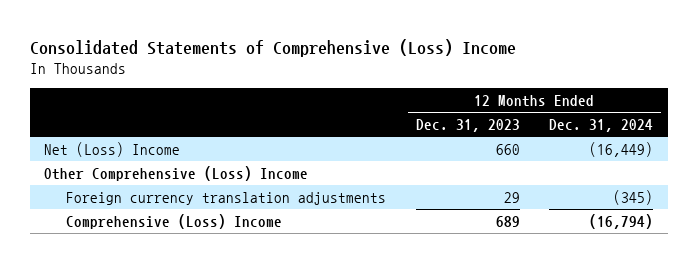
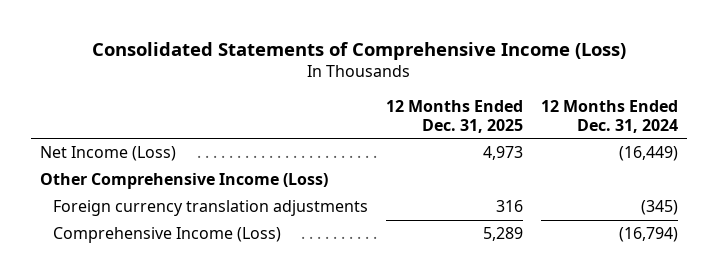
- Consolidated Statements of Comprehensive (Loss) Income
+ Consolidated Statements of Comprehensive Income (Loss)
- | 12 Months Ended Dec. 31, 2023 | 12 Months Ended Dec. 31, 2024
+ | 12 Months Ended Dec. 31, 2025 | 12 Months Ended Dec. 31, 2024
- Net (Loss) Income | 660 | (16,449)
- Other Comprehensive (Loss) Income
+ Net Income (Loss) | 4,973 | (16,449)
+ Other Comprehensive Income (Loss)
- Comprehensive (Loss) Income | 689 | (16,794)
+ Comprehensive Income (Loss) | 5,289 | (16,794)

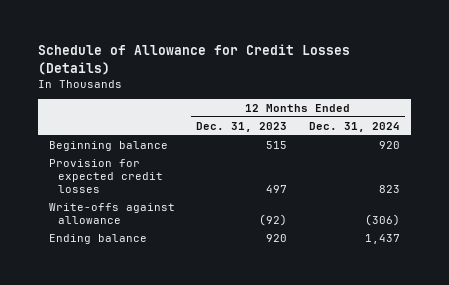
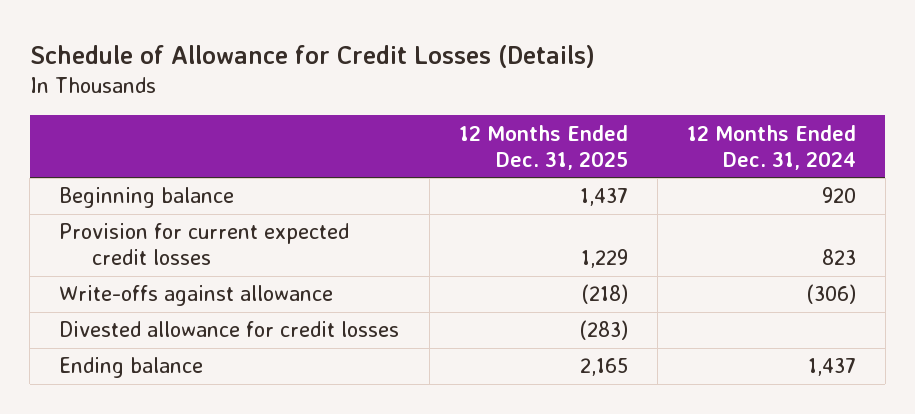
- | 12 Months Ended Dec. 31, 2023 | 12 Months Ended Dec. 31, 2024
+ | 12 Months Ended Dec. 31, 2025 | 12 Months Ended Dec. 31, 2024
- Provision for expected credit losses | 497 | 823
+ Provision for current expected credit losses | 1,229 | 823
+ Divested allowance for credit losses | (283) |

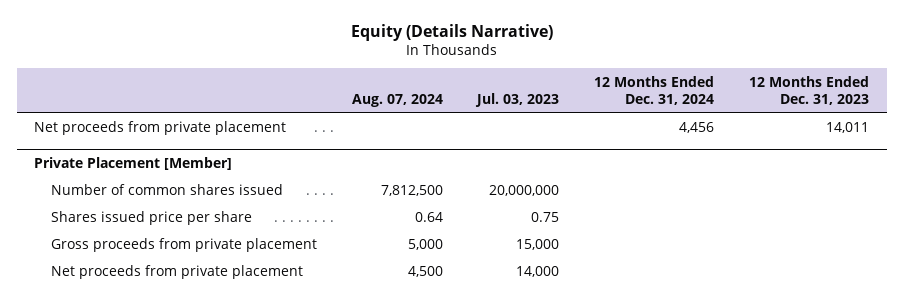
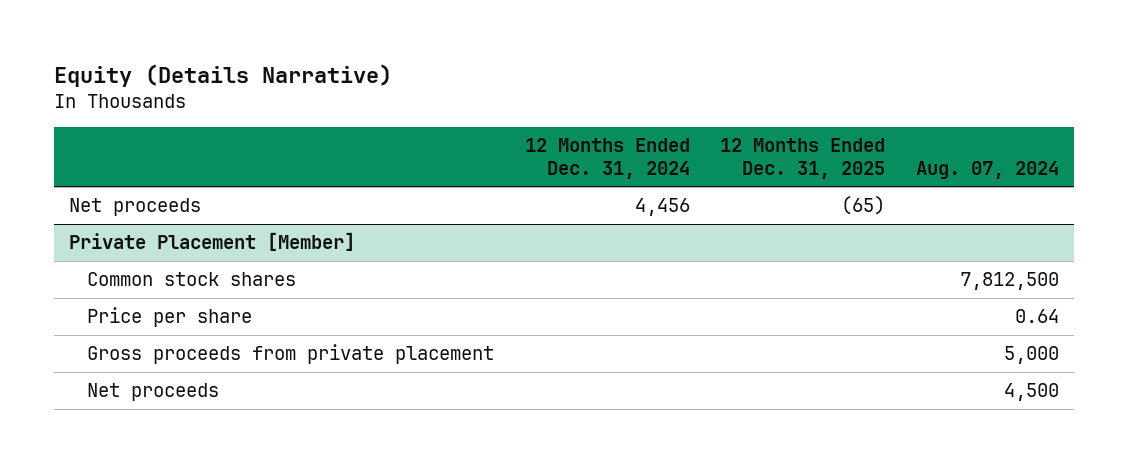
- | Aug. 07, 2024 | Jul. 03, 2023 | 12 Months Ended Dec. 31, 2024 | 12 Months Ended Dec. 31, 2023
+ | 12 Months Ended Dec. 31, 2024 | 12 Months Ended Dec. 31, 2025 | Aug. 07, 2024
- Net proceeds from private placement | | | 4,456 | 14,011
+ Net proceeds | 4,456 | (65) |
@ Private Placement [Member]
- Number of common shares issued | 7,812,500 | 20,000,000 | |
- Shares issued price per share | 0.64 | 0.75 | |
+ Common stock shares | | | 7,812,500
+ Price per share | | | 0.64
- Net proceeds from private placement | 4,500 | 14,000 | |
+ Net proceeds | | | 4,500

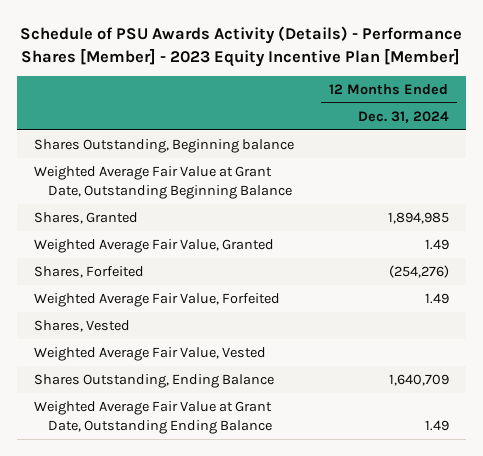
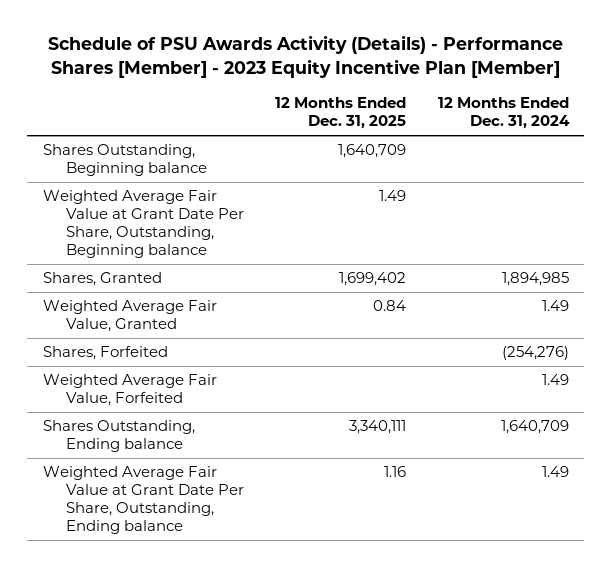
- | 12 Months Ended Dec. 31, 2024
+ | 12 Months Ended Dec. 31, 2025 | 12 Months Ended Dec. 31, 2024
- Weighted Average Fair Value at Grant Date, Outstanding Beginning Balance
+ Weighted Average Fair Value at Grant Date Per Share, Outstanding, Beginning balance | 1.49 |
- Shares, Vested
- Weighted Average Fair Value, Vested
- Shares Outstanding, Ending Balance | 1,640,709
- Weighted Average Fair Value at Grant Date, Outstanding Ending Balance | 1.49
+ Shares Outstanding, Ending balance | 3,340,111 | 1,640,709
+ Weighted Average Fair Value at Grant Date Per Share, Outstanding, Ending balance | 1.16 | 1.49

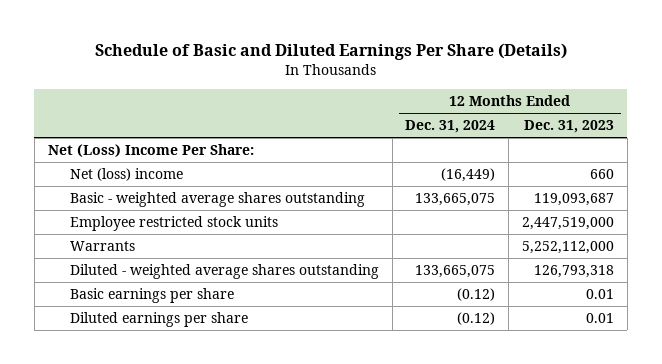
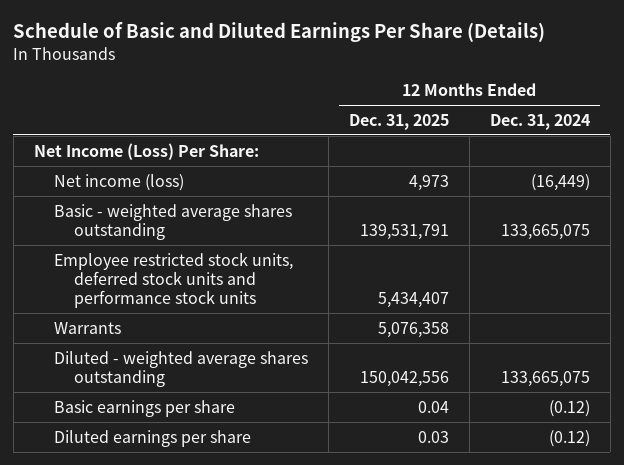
- | 12 Months Ended Dec. 31, 2024 | 12 Months Ended Dec. 31, 2023
+ | 12 Months Ended Dec. 31, 2025 | 12 Months Ended Dec. 31, 2024
- Net (Loss) Income Per Share:
- Net (loss) income | (16,449) | 660
+ Net Income (Loss) Per Share:
+ Net income (loss) | 4,973 | (16,449)
- Employee restricted stock units | | 2,447,519,000
+ Employee restricted stock units, deferred stock units and performance stock units | 5,434,407 |

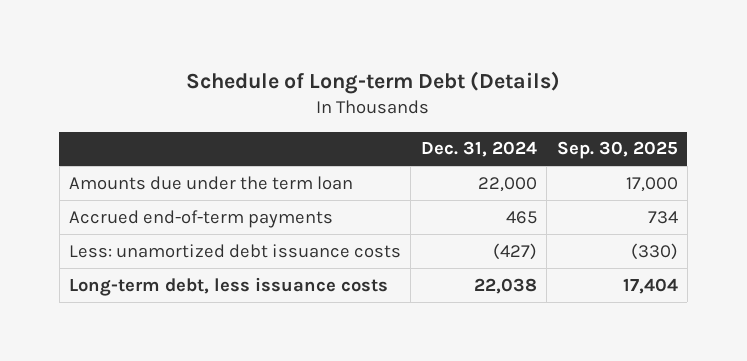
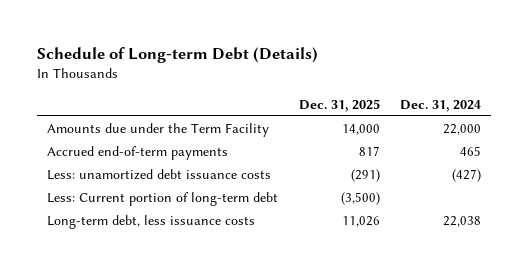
- | Dec. 31, 2024 | Sep. 30, 2025
+ | Dec. 31, 2025 | Dec. 31, 2024
- Amounts due under the term loan | 22,000 | 17,000
+ Amounts due under the Term Facility | 14,000 | 22,000
+ Less: Current portion of long-term debt | (3,500) |

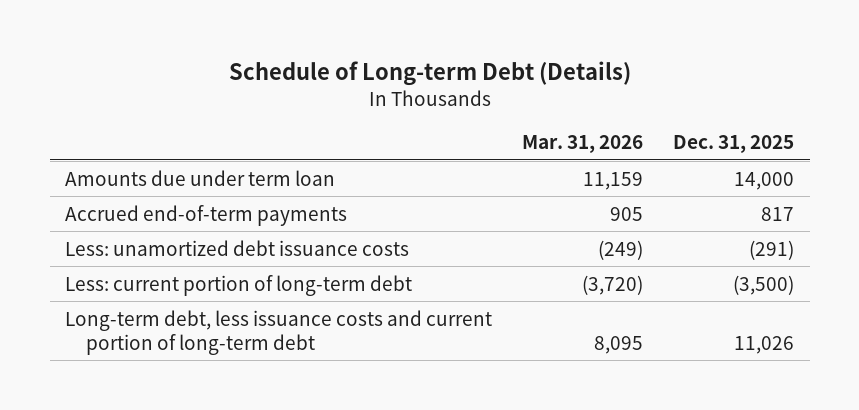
- | Dec. 31, 2025 | Dec. 31, 2024
+ | Mar. 31, 2026 | Dec. 31, 2025
- Amounts due under the Term Facility | 14,000 | 22,000
+ Amounts due under term loan | 11,159 | 14,000
- Less: Current portion of long-term debt | (3,500) |
- Long-term debt, less issuance costs | 11,026 | 22,038
+ Less: current portion of long-term debt | (3,720) | (3,500)
+ Long-term debt, less issuance costs and current portion of long-term debt | 8,095 | 11,026

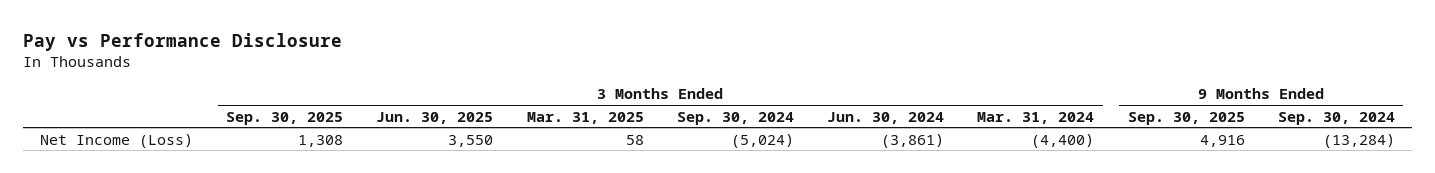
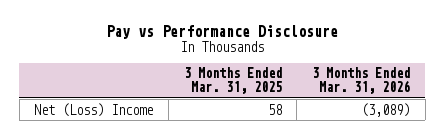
- | 3 Months Ended Sep. 30, 2025 | 3 Months Ended Jun. 30, 2025 | 3 Months Ended Mar. 31, 2025 | 3 Months Ended Sep. 30, 2024 | 3 Months Ended Jun. 30, 2024 | 3 Months Ended Mar. 31, 2024 | 9 Months Ended Sep. 30, 2025 | 9 Months Ended Sep. 30, 2024
+ | 3 Months Ended Mar. 31, 2025 | 3 Months Ended Mar. 31, 2026
- Net Income (Loss) | 1,308 | 3,550 | 58 | (5,024) | (3,861) | (4,400) | 4,916 | (13,284)
+ Net (Loss) Income | 58 | (3,089)

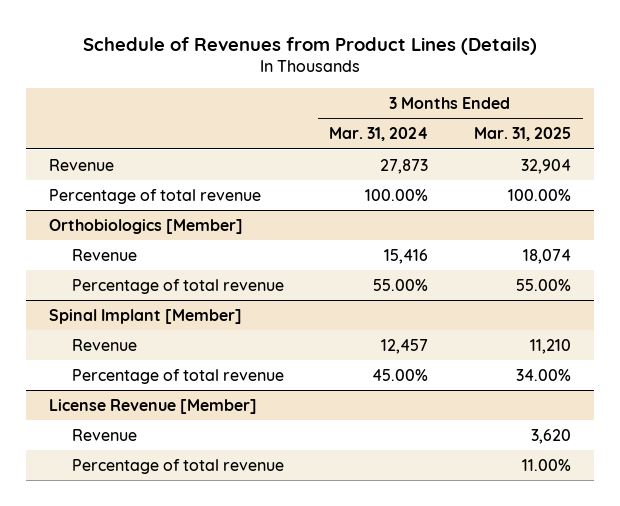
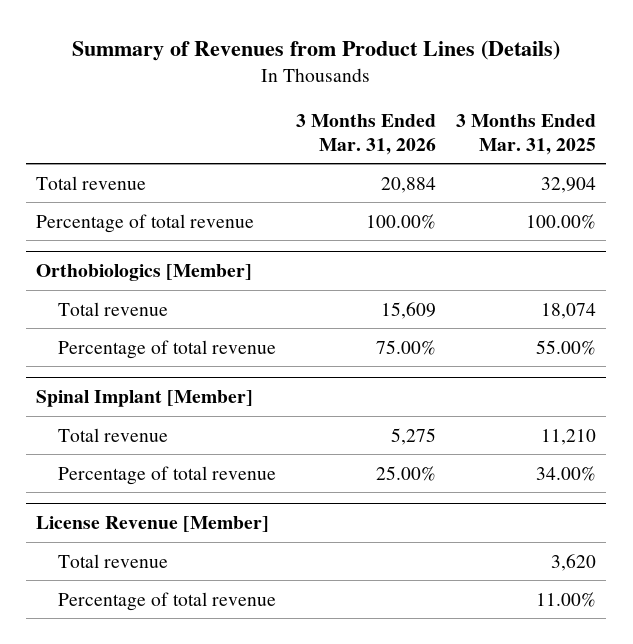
- Schedule of Revenues from Product Lines (Details)
+ Summary of Revenues from Product Lines (Details)
- | 3 Months Ended Mar. 31, 2024 | 3 Months Ended Mar. 31, 2025
+ | 3 Months Ended Mar. 31, 2026 | 3 Months Ended Mar. 31, 2025
- Revenue | 27,873 | 32,904
+ Total revenue | 20,884 | 32,904
@ Orthobiologics [Member]
- Revenue | 15,416 | 18,074
+ Total revenue | 15,609 | 18,074
@ Spinal Implant [Member]
- Revenue | 12,457 | 11,210
+ Total revenue | 5,275 | 11,210
@ License Revenue [Member]
- Revenue | | 3,620
+ Total revenue | | 3,620

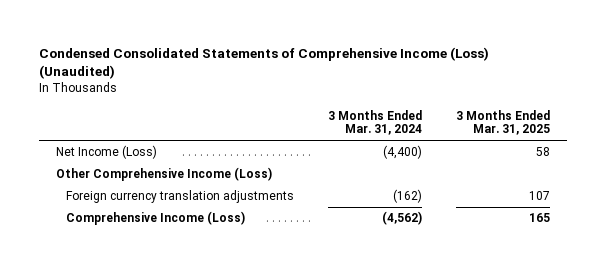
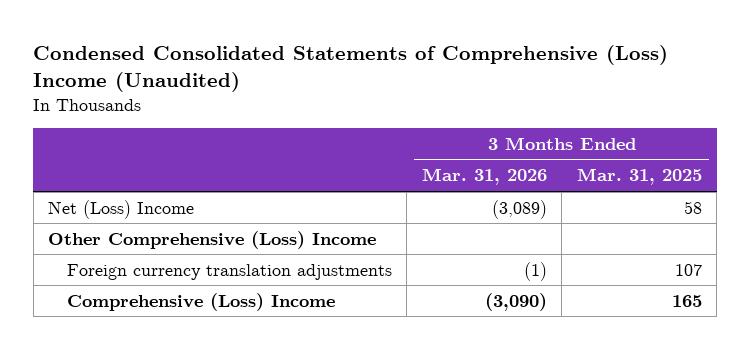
- Condensed Consolidated Statements of Comprehensive Income (Loss) (Unaudited)
+ Condensed Consolidated Statements of Comprehensive (Loss) Income (Unaudited)
- | 3 Months Ended Mar. 31, 2024 | 3 Months Ended Mar. 31, 2025
+ | 3 Months Ended Mar. 31, 2026 | 3 Months Ended Mar. 31, 2025
- Net Income (Loss) | (4,400) | 58
- Other Comprehensive Income (Loss)
+ Net (Loss) Income | (3,089) | 58
+ Other Comprehensive (Loss) Income
- Comprehensive Income (Loss) | (4,562) | 165
+ Comprehensive (Loss) Income | (3,090) | 165

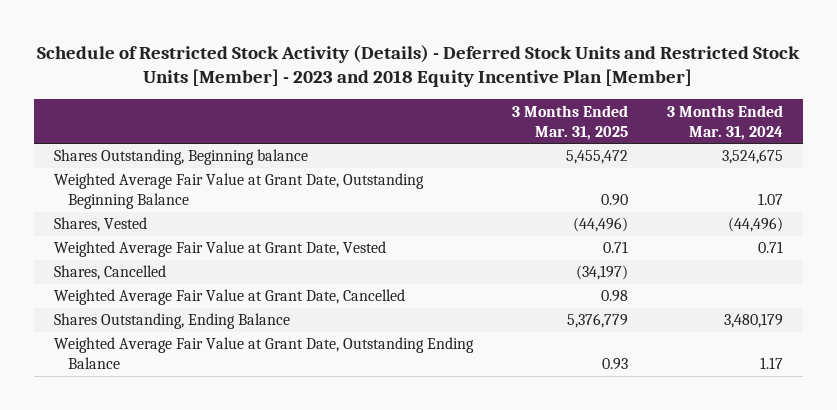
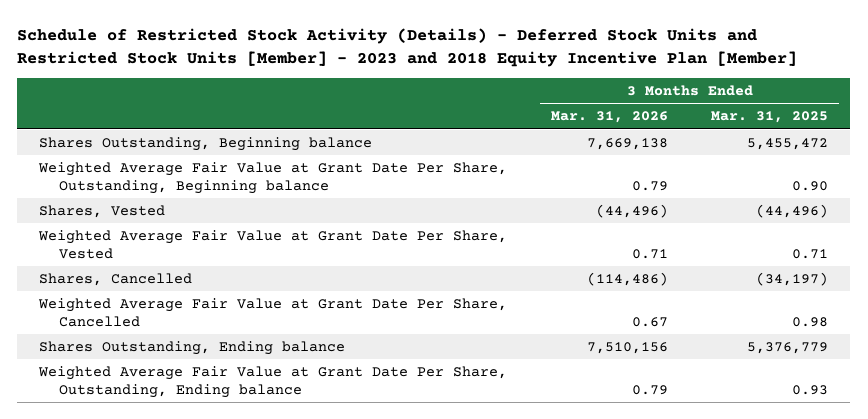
- | 3 Months Ended Mar. 31, 2025 | 3 Months Ended Mar. 31, 2024
+ | 3 Months Ended Mar. 31, 2026 | 3 Months Ended Mar. 31, 2025
- Weighted Average Fair Value at Grant Date, Outstanding Beginning Balance | 0.90 | 1.07
+ Weighted Average Fair Value at Grant Date Per Share, Outstanding, Beginning balance | 0.79 | 0.90
- Weighted Average Fair Value at Grant Date, Vested | 0.71 | 0.71
+ Weighted Average Fair Value at Grant Date Per Share, Vested | 0.71 | 0.71
- Weighted Average Fair Value at Grant Date, Cancelled | 0.98 |
- Shares Outstanding, Ending Balance | 5,376,779 | 3,480,179
- Weighted Average Fair Value at Grant Date, Outstanding Ending Balance | 0.93 | 1.17
+ Weighted Average Fair Value at Grant Date Per Share, Cancelled | 0.67 | 0.98
+ Shares Outstanding, Ending balance | 7,510,156 | 5,376,779
+ Weighted Average Fair Value at Grant Date Per Share, Outstanding, Ending balance | 0.79 | 0.93

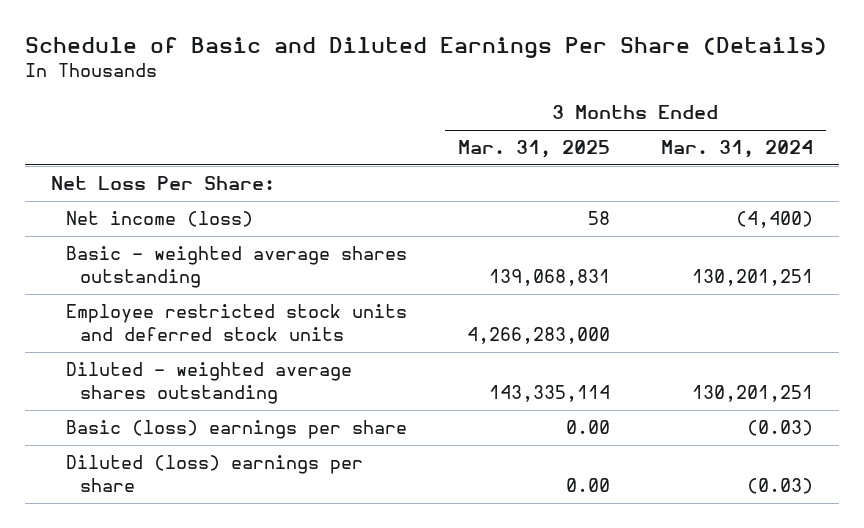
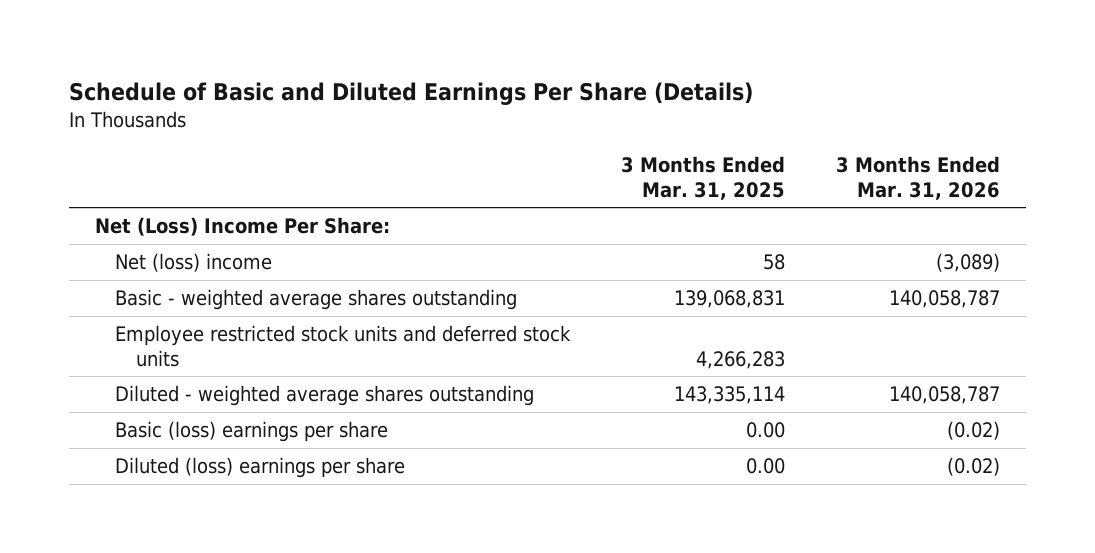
- | 3 Months Ended Mar. 31, 2025 | 3 Months Ended Mar. 31, 2024
+ | 3 Months Ended Mar. 31, 2025 | 3 Months Ended Mar. 31, 2026
- Net Loss Per Share:
- Net income (loss) | 58 | (4,400)
+ Net (Loss) Income Per Share:
+ Net (loss) income | 58 | (3,089)
- Employee restricted stock units and deferred stock units | 4,266,283,000 |
+ Employee restricted stock units and deferred stock units | 4,266,283 |

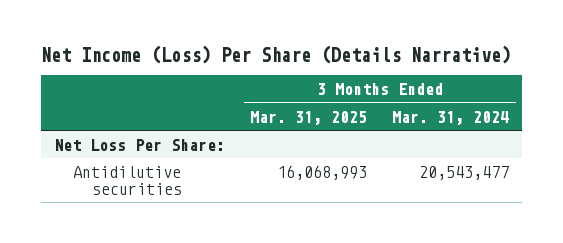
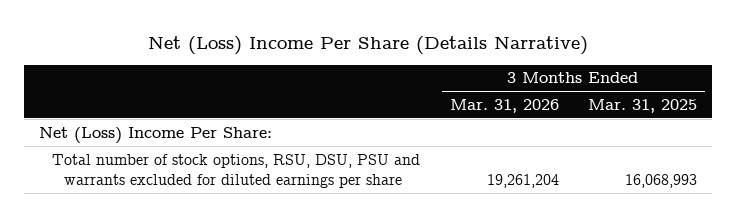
- Net Income (Loss) Per Share (Details Narrative)
+ Net (Loss) Income Per Share (Details Narrative)
- | 3 Months Ended Mar. 31, 2025 | 3 Months Ended Mar. 31, 2024
+ | 3 Months Ended Mar. 31, 2026 | 3 Months Ended Mar. 31, 2025
- Net Loss Per Share:
- Antidilutive securities | 16,068,993 | 20,543,477
+ Net (Loss) Income Per Share:
+ Total number of stock options, RSU, DSU, PSU and warrants excluded for diluted earnings per share | 19,261,204 | 16,068,993

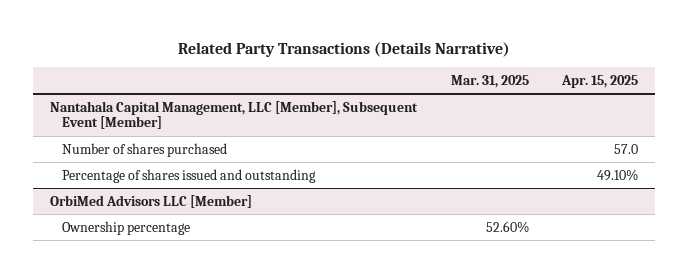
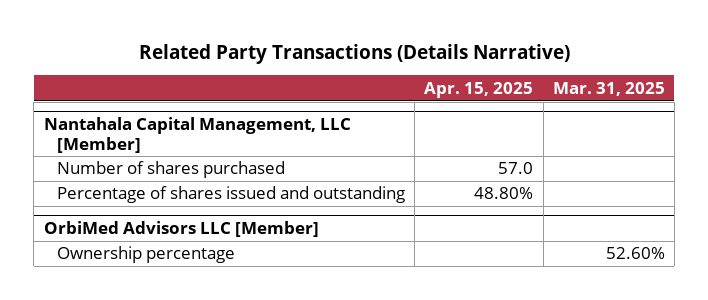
- | Mar. 31, 2025 | Apr. 15, 2025
+ | Apr. 15, 2025 | Mar. 31, 2025
- Nantahala Capital Management, LLC [Member], Subsequent Event [Member]
+ Nantahala Capital Management, LLC [Member]
- Percentage of shares issued and outstanding | | 49.10%
+ Percentage of shares issued and outstanding | 48.80% |

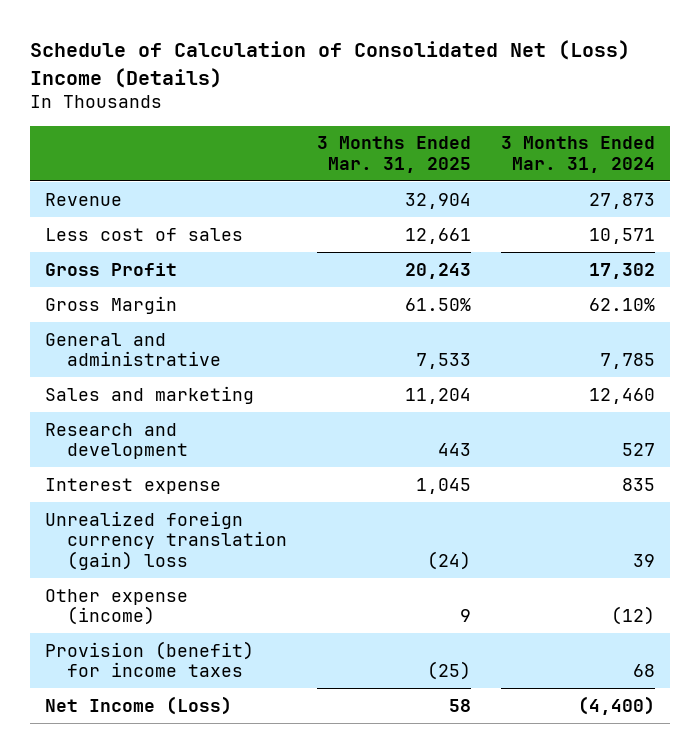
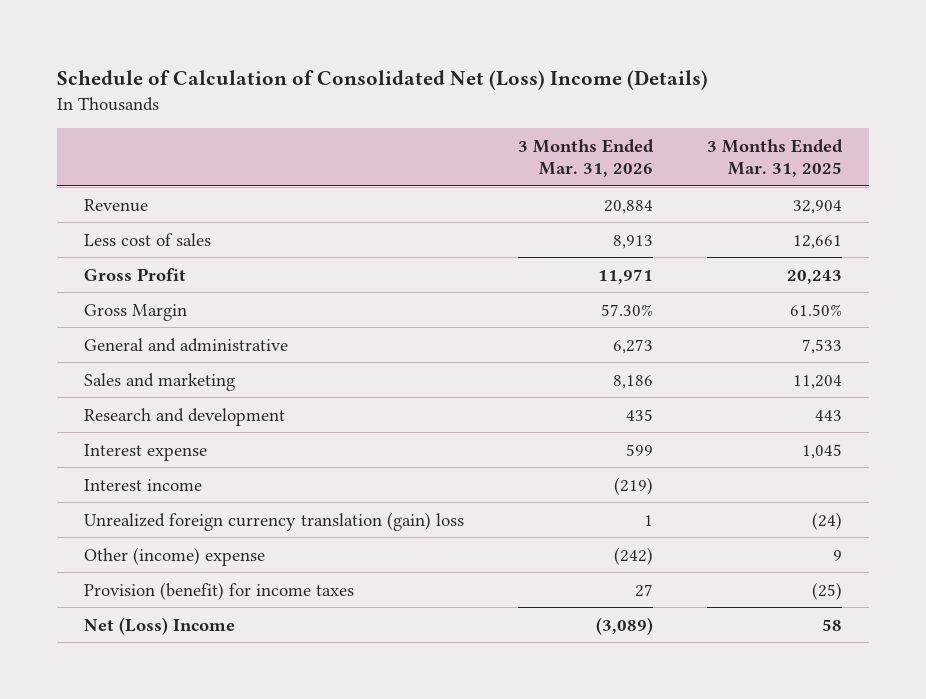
- | 3 Months Ended Mar. 31, 2025 | 3 Months Ended Mar. 31, 2024
+ | 3 Months Ended Mar. 31, 2026 | 3 Months Ended Mar. 31, 2025
+ Interest income | (219) |
- Other expense (income) | 9 | (12)
+ Other (income) expense | (242) | 9
- Net Income (Loss) | 58 | (4,400)
+ Net (Loss) Income | (3,089) | 58

